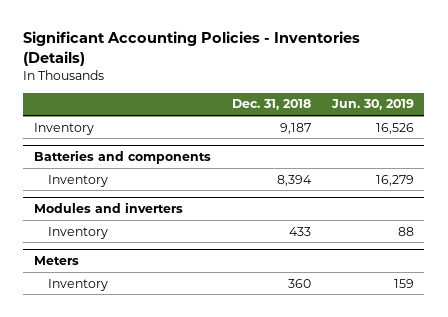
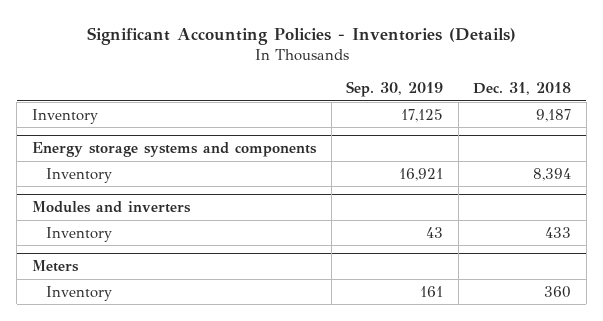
- | Dec. 31, 2018 | Jun. 30, 2019
+ | Sep. 30, 2019 | Dec. 31, 2018
- Batteries and components
+ Energy storage systems and components

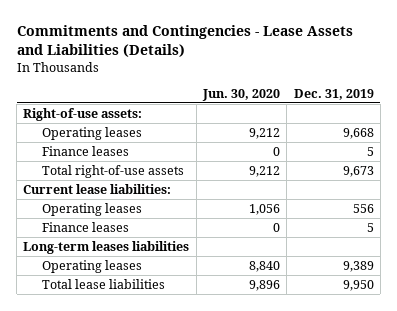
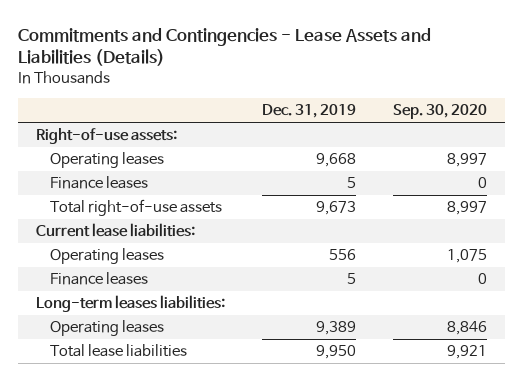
- | Jun. 30, 2020 | Dec. 31, 2019
+ | Dec. 31, 2019 | Sep. 30, 2020
- Long-term leases liabilities
+ Long-term leases liabilities:

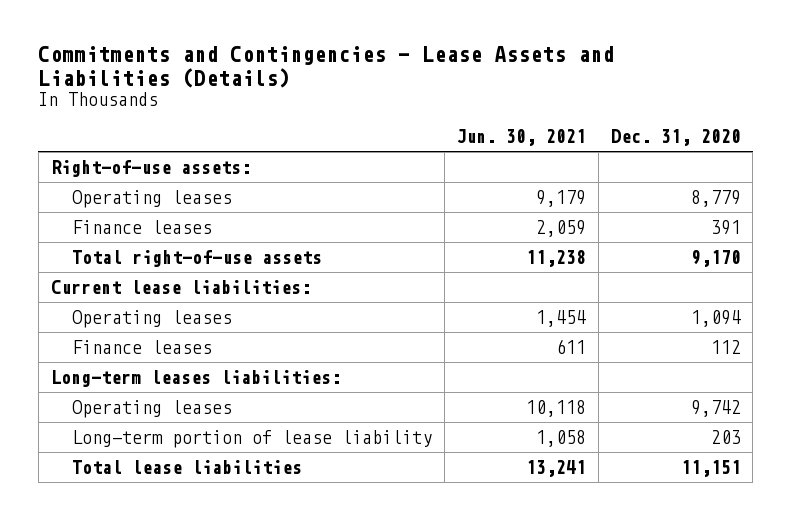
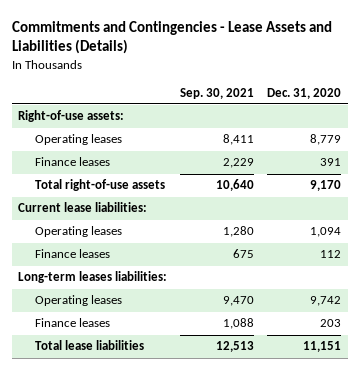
- | Jun. 30, 2021 | Dec. 31, 2020
+ | Sep. 30, 2021 | Dec. 31, 2020
- Long-term portion of lease liability | 1,058 | 203
+ Finance leases | 1,088 | 203

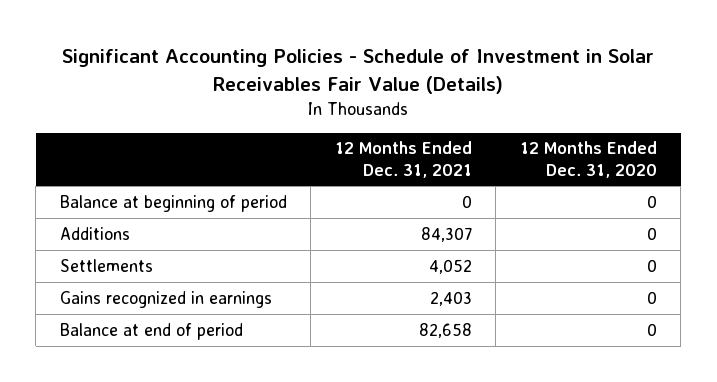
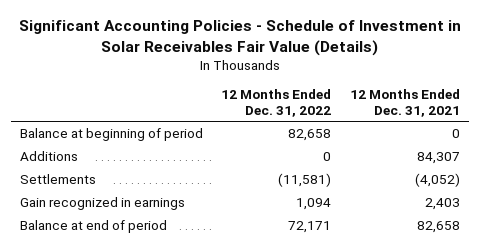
- | 12 Months Ended Dec. 31, 2021 | 12 Months Ended Dec. 31, 2020
+ | 12 Months Ended Dec. 31, 2022 | 12 Months Ended Dec. 31, 2021
- Settlements | 4,052 | 0
- Gains recognized in earnings | 2,403 | 0
+ Settlements | (11,581) | (4,052)
+ Gain recognized in earnings | 1,094 | 2,403

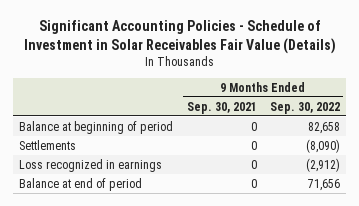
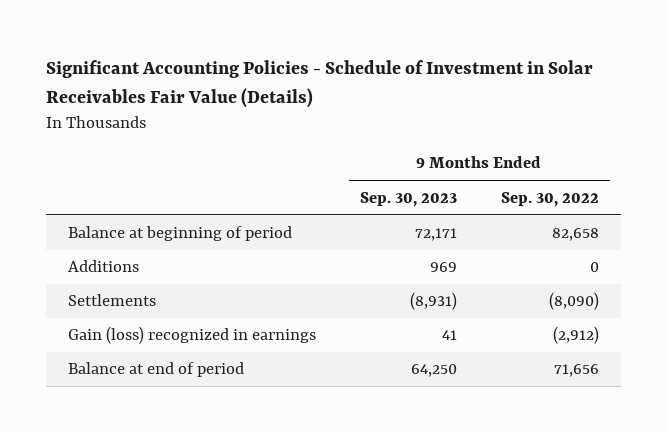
- | 9 Months Ended Sep. 30, 2021 | 9 Months Ended Sep. 30, 2022
+ | 9 Months Ended Sep. 30, 2023 | 9 Months Ended Sep. 30, 2022
+ Additions | 969 | 0
- Loss recognized in earnings | 0 | (2,912)
+ Gain (loss) recognized in earnings | 41 | (2,912)

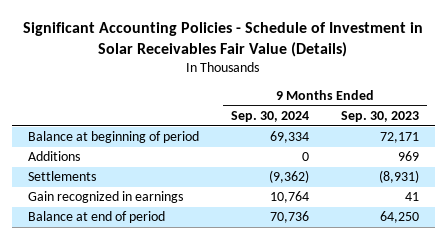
- | 9 Months Ended Sep. 30, 2023 | 9 Months Ended Sep. 30, 2022
+ | 9 Months Ended Sep. 30, 2024 | 9 Months Ended Sep. 30, 2023
- Gain (loss) recognized in earnings | 41 | (2,912)
+ Gain recognized in earnings | 10,764 | 41

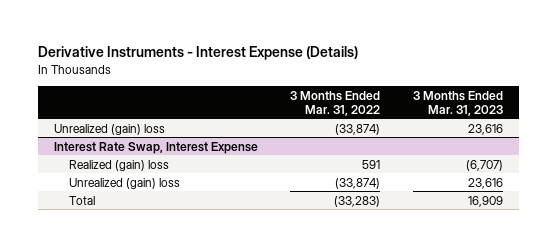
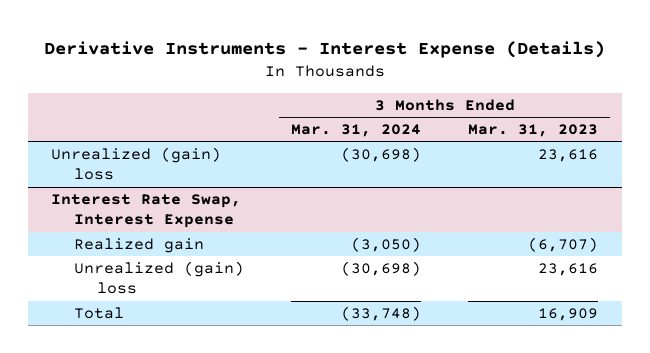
- | 3 Months Ended Mar. 31, 2022 | 3 Months Ended Mar. 31, 2023
+ | 3 Months Ended Mar. 31, 2024 | 3 Months Ended Mar. 31, 2023
@ Interest Rate Swap, Interest Expense
- Realized (gain) loss | 591 | (6,707)
+ Realized gain | (3,050) | (6,707)

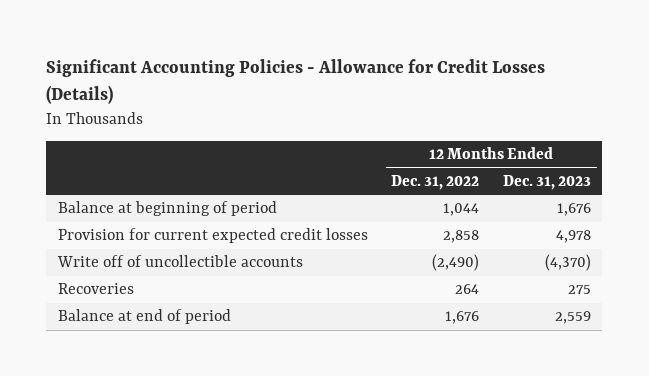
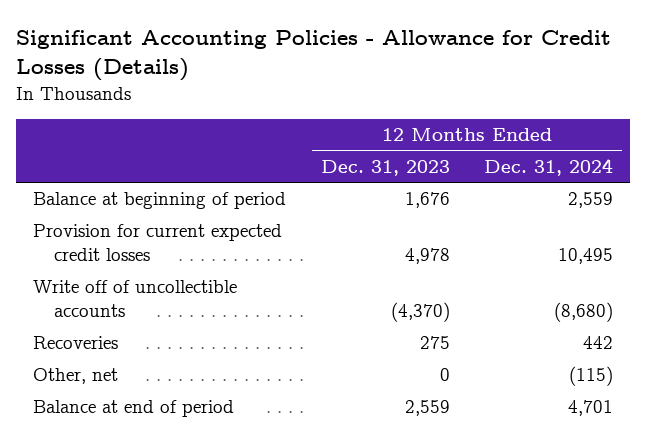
- | 12 Months Ended Dec. 31, 2022 | 12 Months Ended Dec. 31, 2023
+ | 12 Months Ended Dec. 31, 2023 | 12 Months Ended Dec. 31, 2024
+ Other, net | 0 | (115)

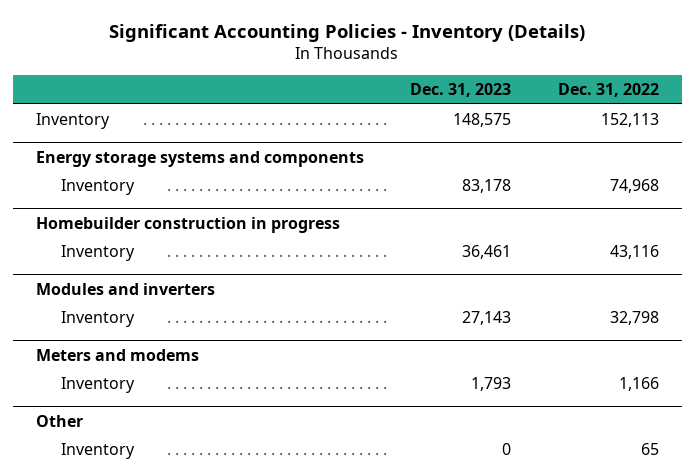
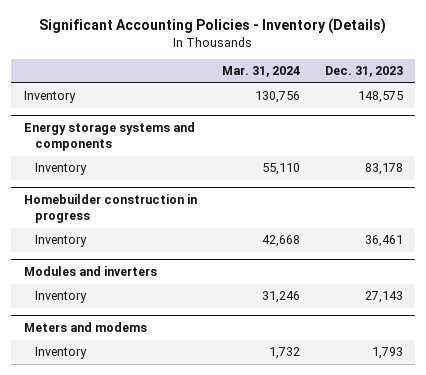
- | Dec. 31, 2023 | Dec. 31, 2022
+ | Mar. 31, 2024 | Dec. 31, 2023
- Other
- Inventory | 0 | 65

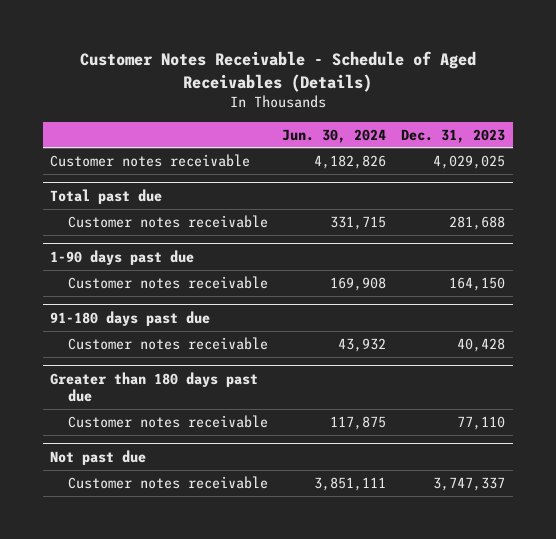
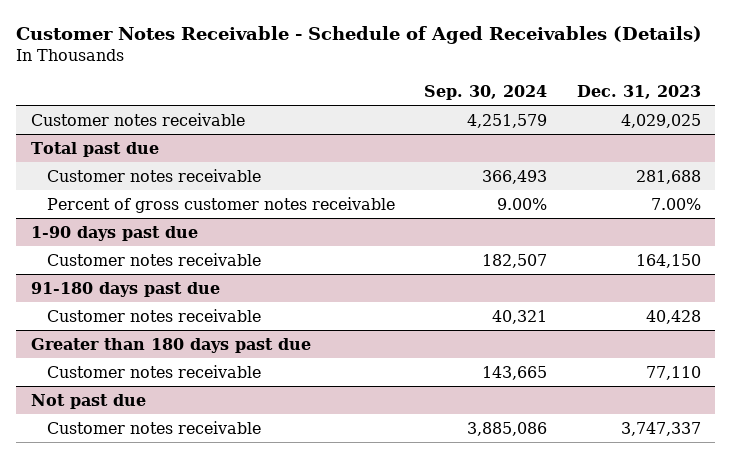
- | Jun. 30, 2024 | Dec. 31, 2023
+ | Sep. 30, 2024 | Dec. 31, 2023
@ Total past due
+ Percent of gross customer notes receivable | 9.00% | 7.00%

